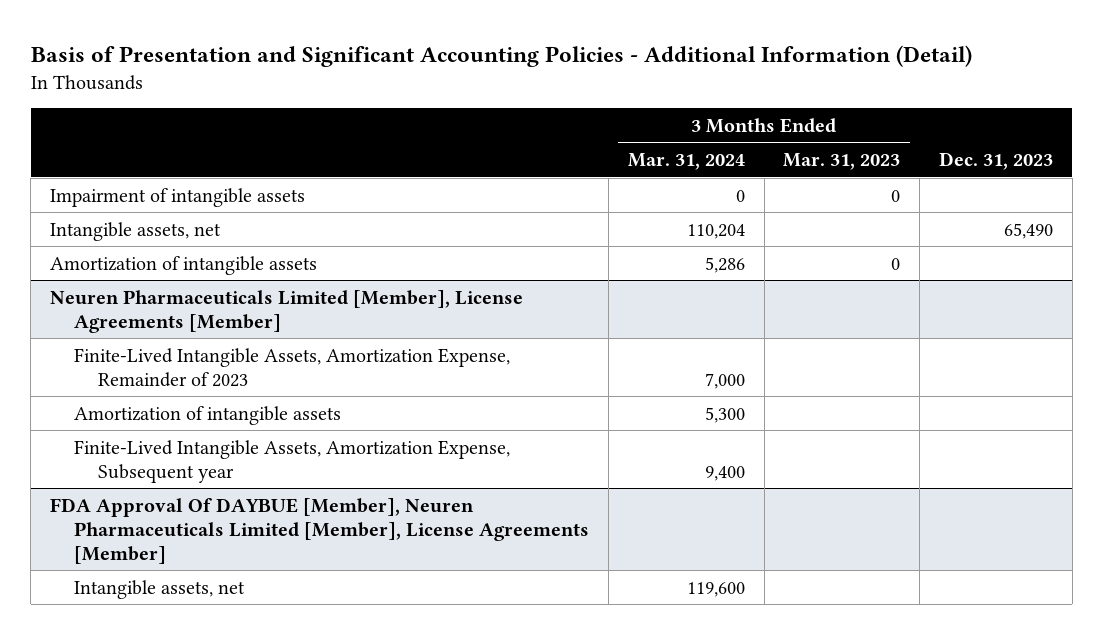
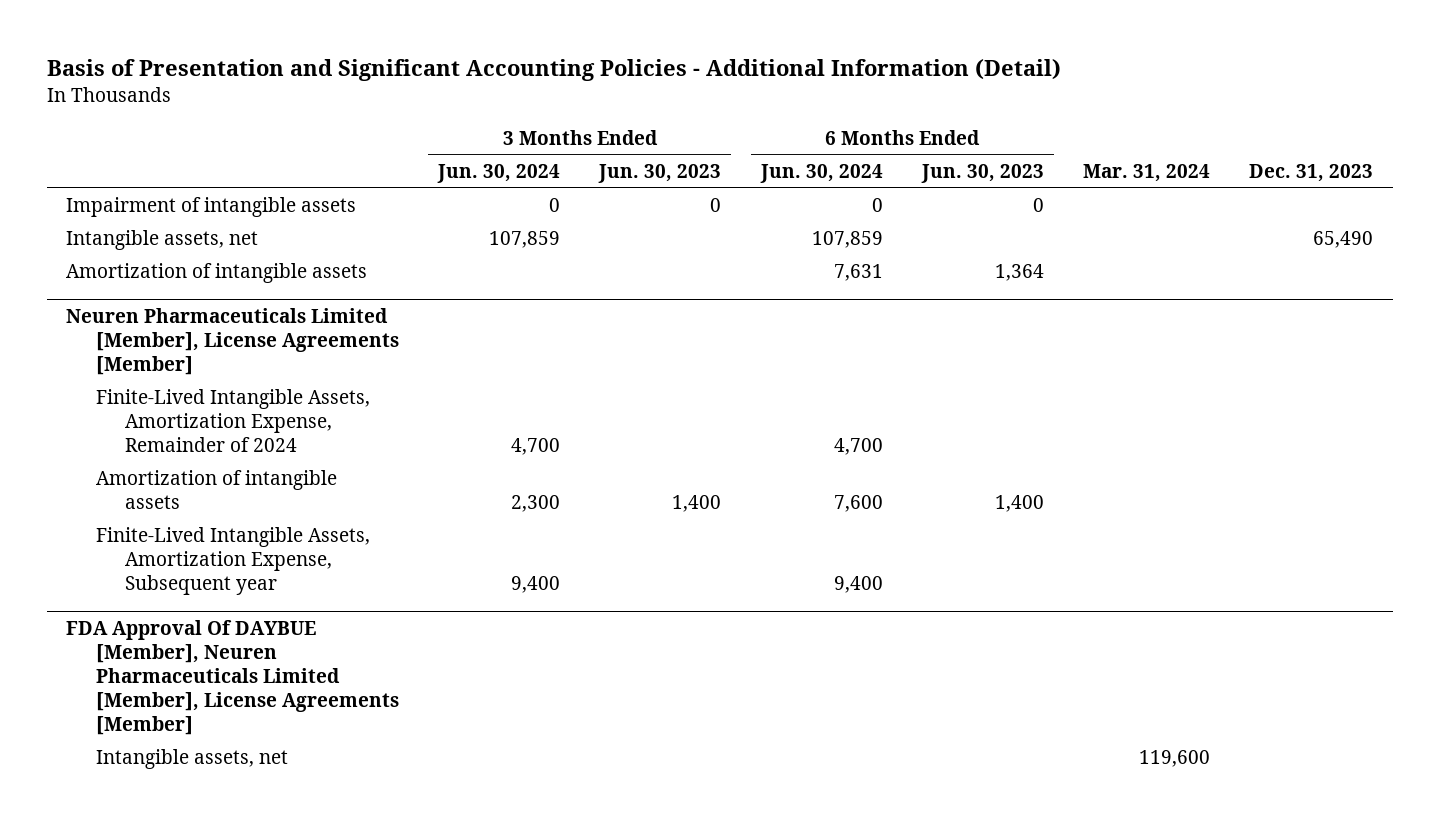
- | 3 Months Ended Mar. 31, 2024 | 3 Months Ended Mar. 31, 2023 | Dec. 31, 2023
+ | 3 Months Ended Jun. 30, 2024 | 3 Months Ended Jun. 30, 2023 | 6 Months Ended Jun. 30, 2024 | 6 Months Ended Jun. 30, 2023 | Mar. 31, 2024 | Dec. 31, 2023
@ Neuren Pharmaceuticals Limited [Member], License Agreements [Member]
- Finite-Lived Intangible Assets, Amortization Expense, Remainder of 2023 | 7,000 | |
+ Finite-Lived Intangible Assets, Amortization Expense, Remainder of 2024 | 4,700 | | 4,700 | | |

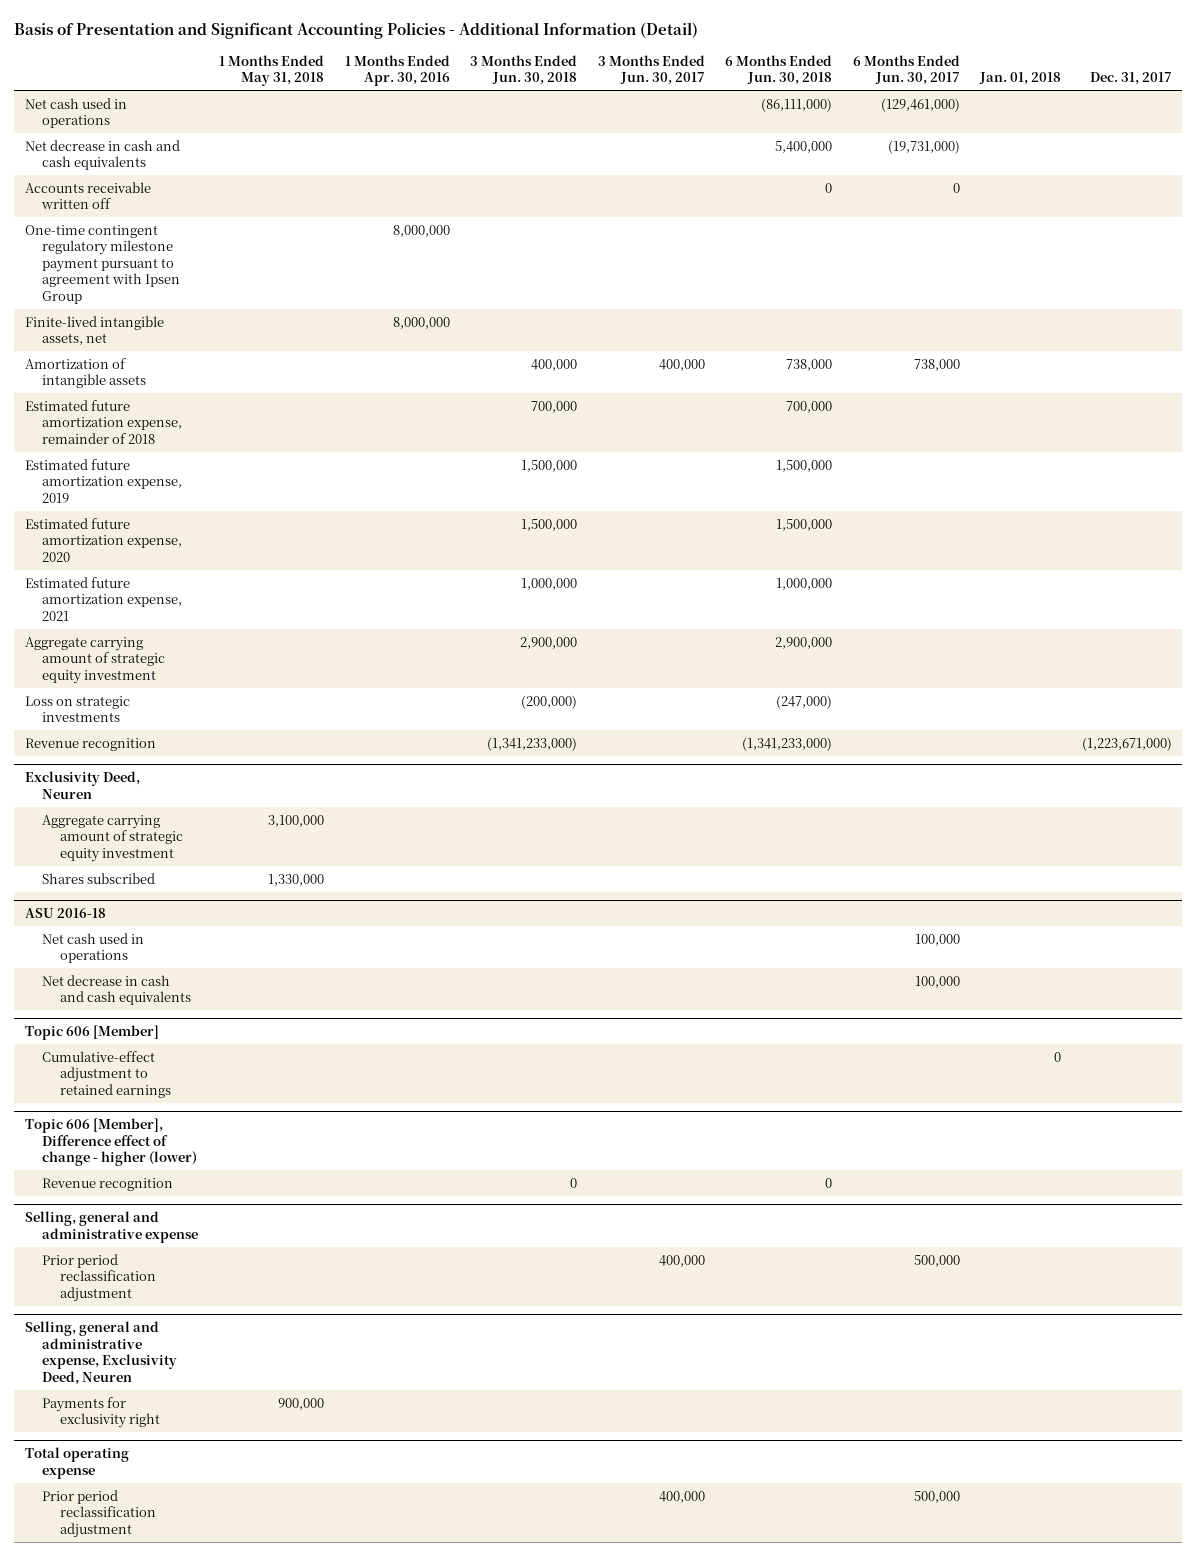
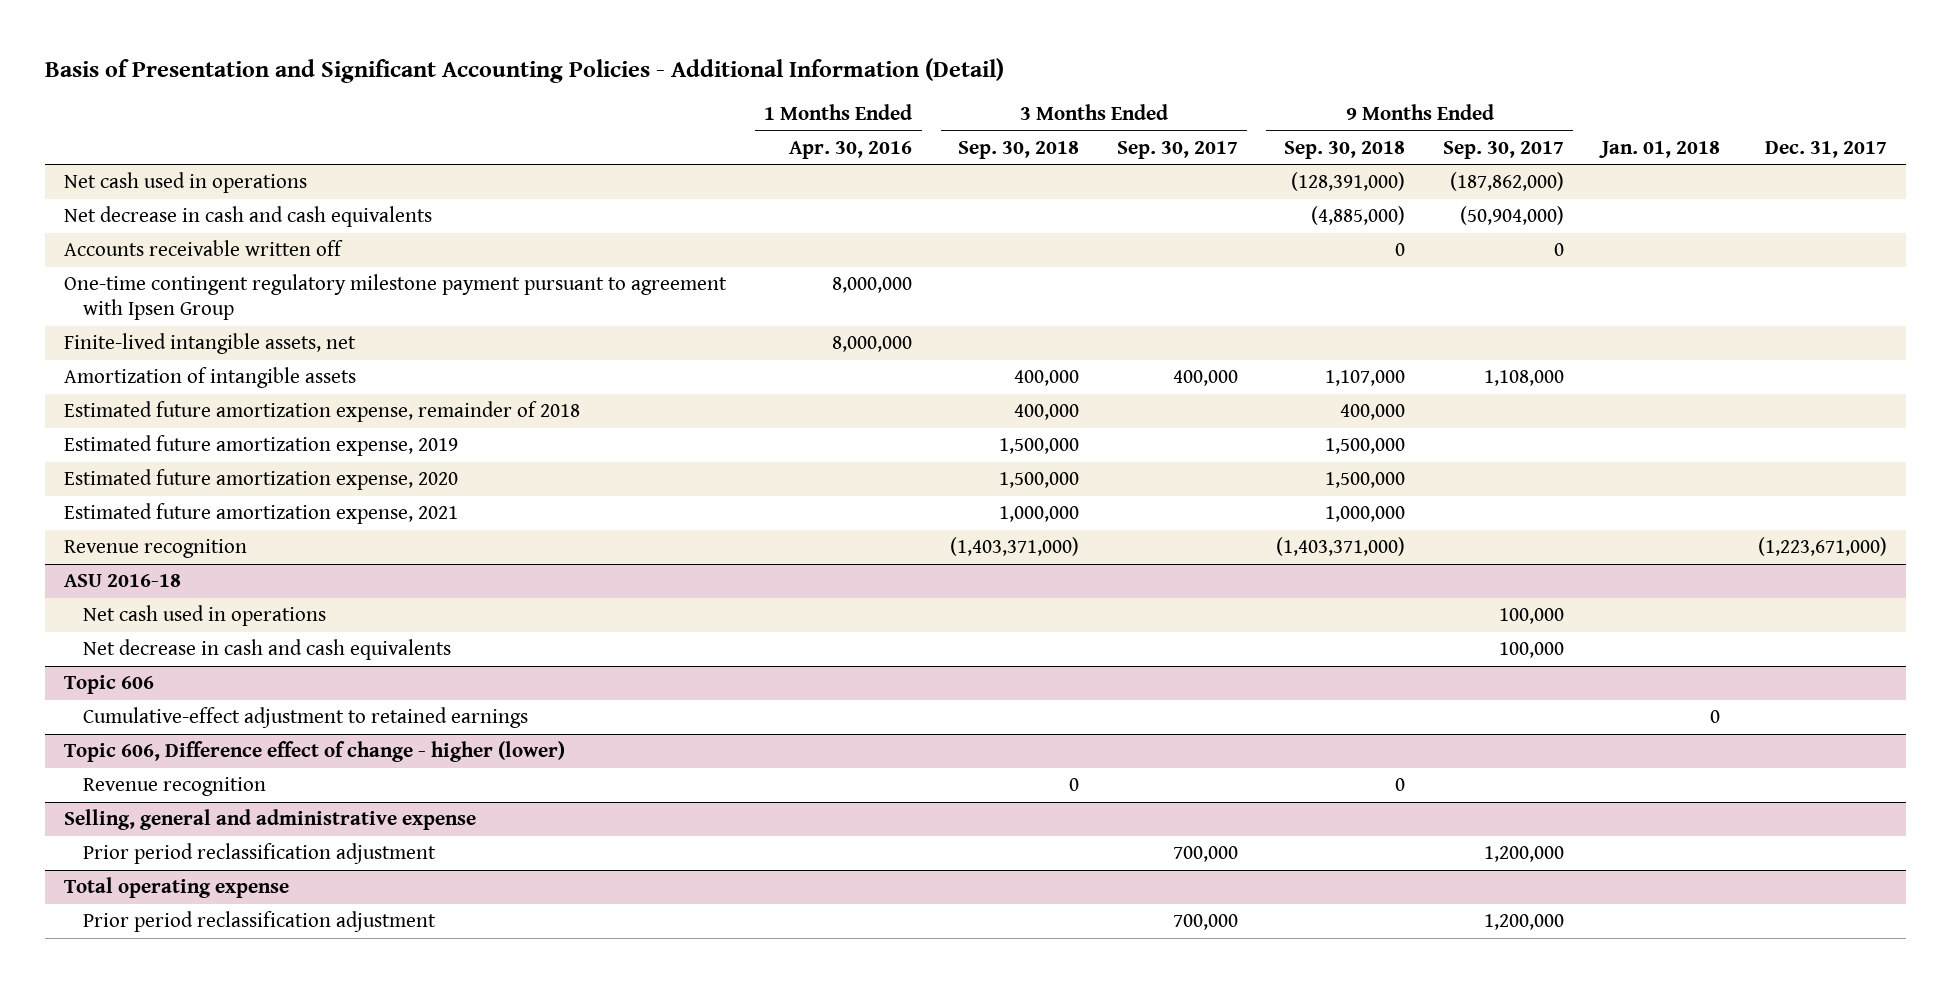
- | 1 Months Ended May 31, 2018 | 1 Months Ended Apr. 30, 2016 | 3 Months Ended Jun. 30, 2018 | 3 Months Ended Jun. 30, 2017 | 6 Months Ended Jun. 30, 2018 | 6 Months Ended Jun. 30, 2017 | Jan. 01, 2018 | Dec. 31, 2017
+ | 1 Months Ended Apr. 30, 2016 | 3 Months Ended Sep. 30, 2018 | 3 Months Ended Sep. 30, 2017 | 9 Months Ended Sep. 30, 2018 | 9 Months Ended Sep. 30, 2017 | Jan. 01, 2018 | Dec. 31, 2017
- Aggregate carrying amount of strategic equity investment | | | 2,900,000 | | 2,900,000 | | |
- Loss on strategic investments | | | (200,000) | | (247,000) | | |
- Exclusivity Deed, Neuren
- Aggregate carrying amount of strategic equity investment | 3,100,000 | | | | | | |
- Shares subscribed | 1,330,000 | | | | | | |
- Topic 606 [Member]
+ Topic 606
- Topic 606 [Member], Difference effect of change - higher (lower)
+ Topic 606, Difference effect of change - higher (lower)
- Selling, general and administrative expense, Exclusivity Deed, Neuren
- Payments for exclusivity right | 900,000 | | | | | | |

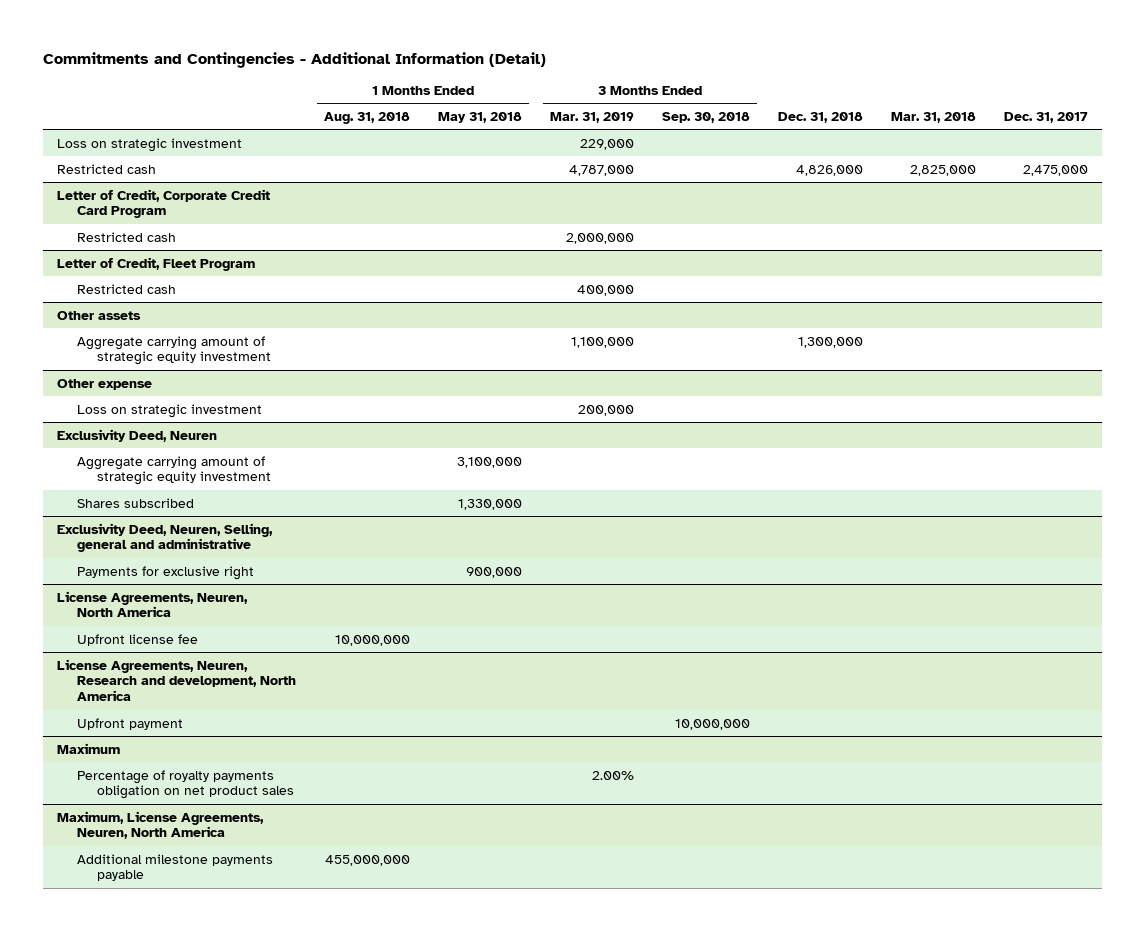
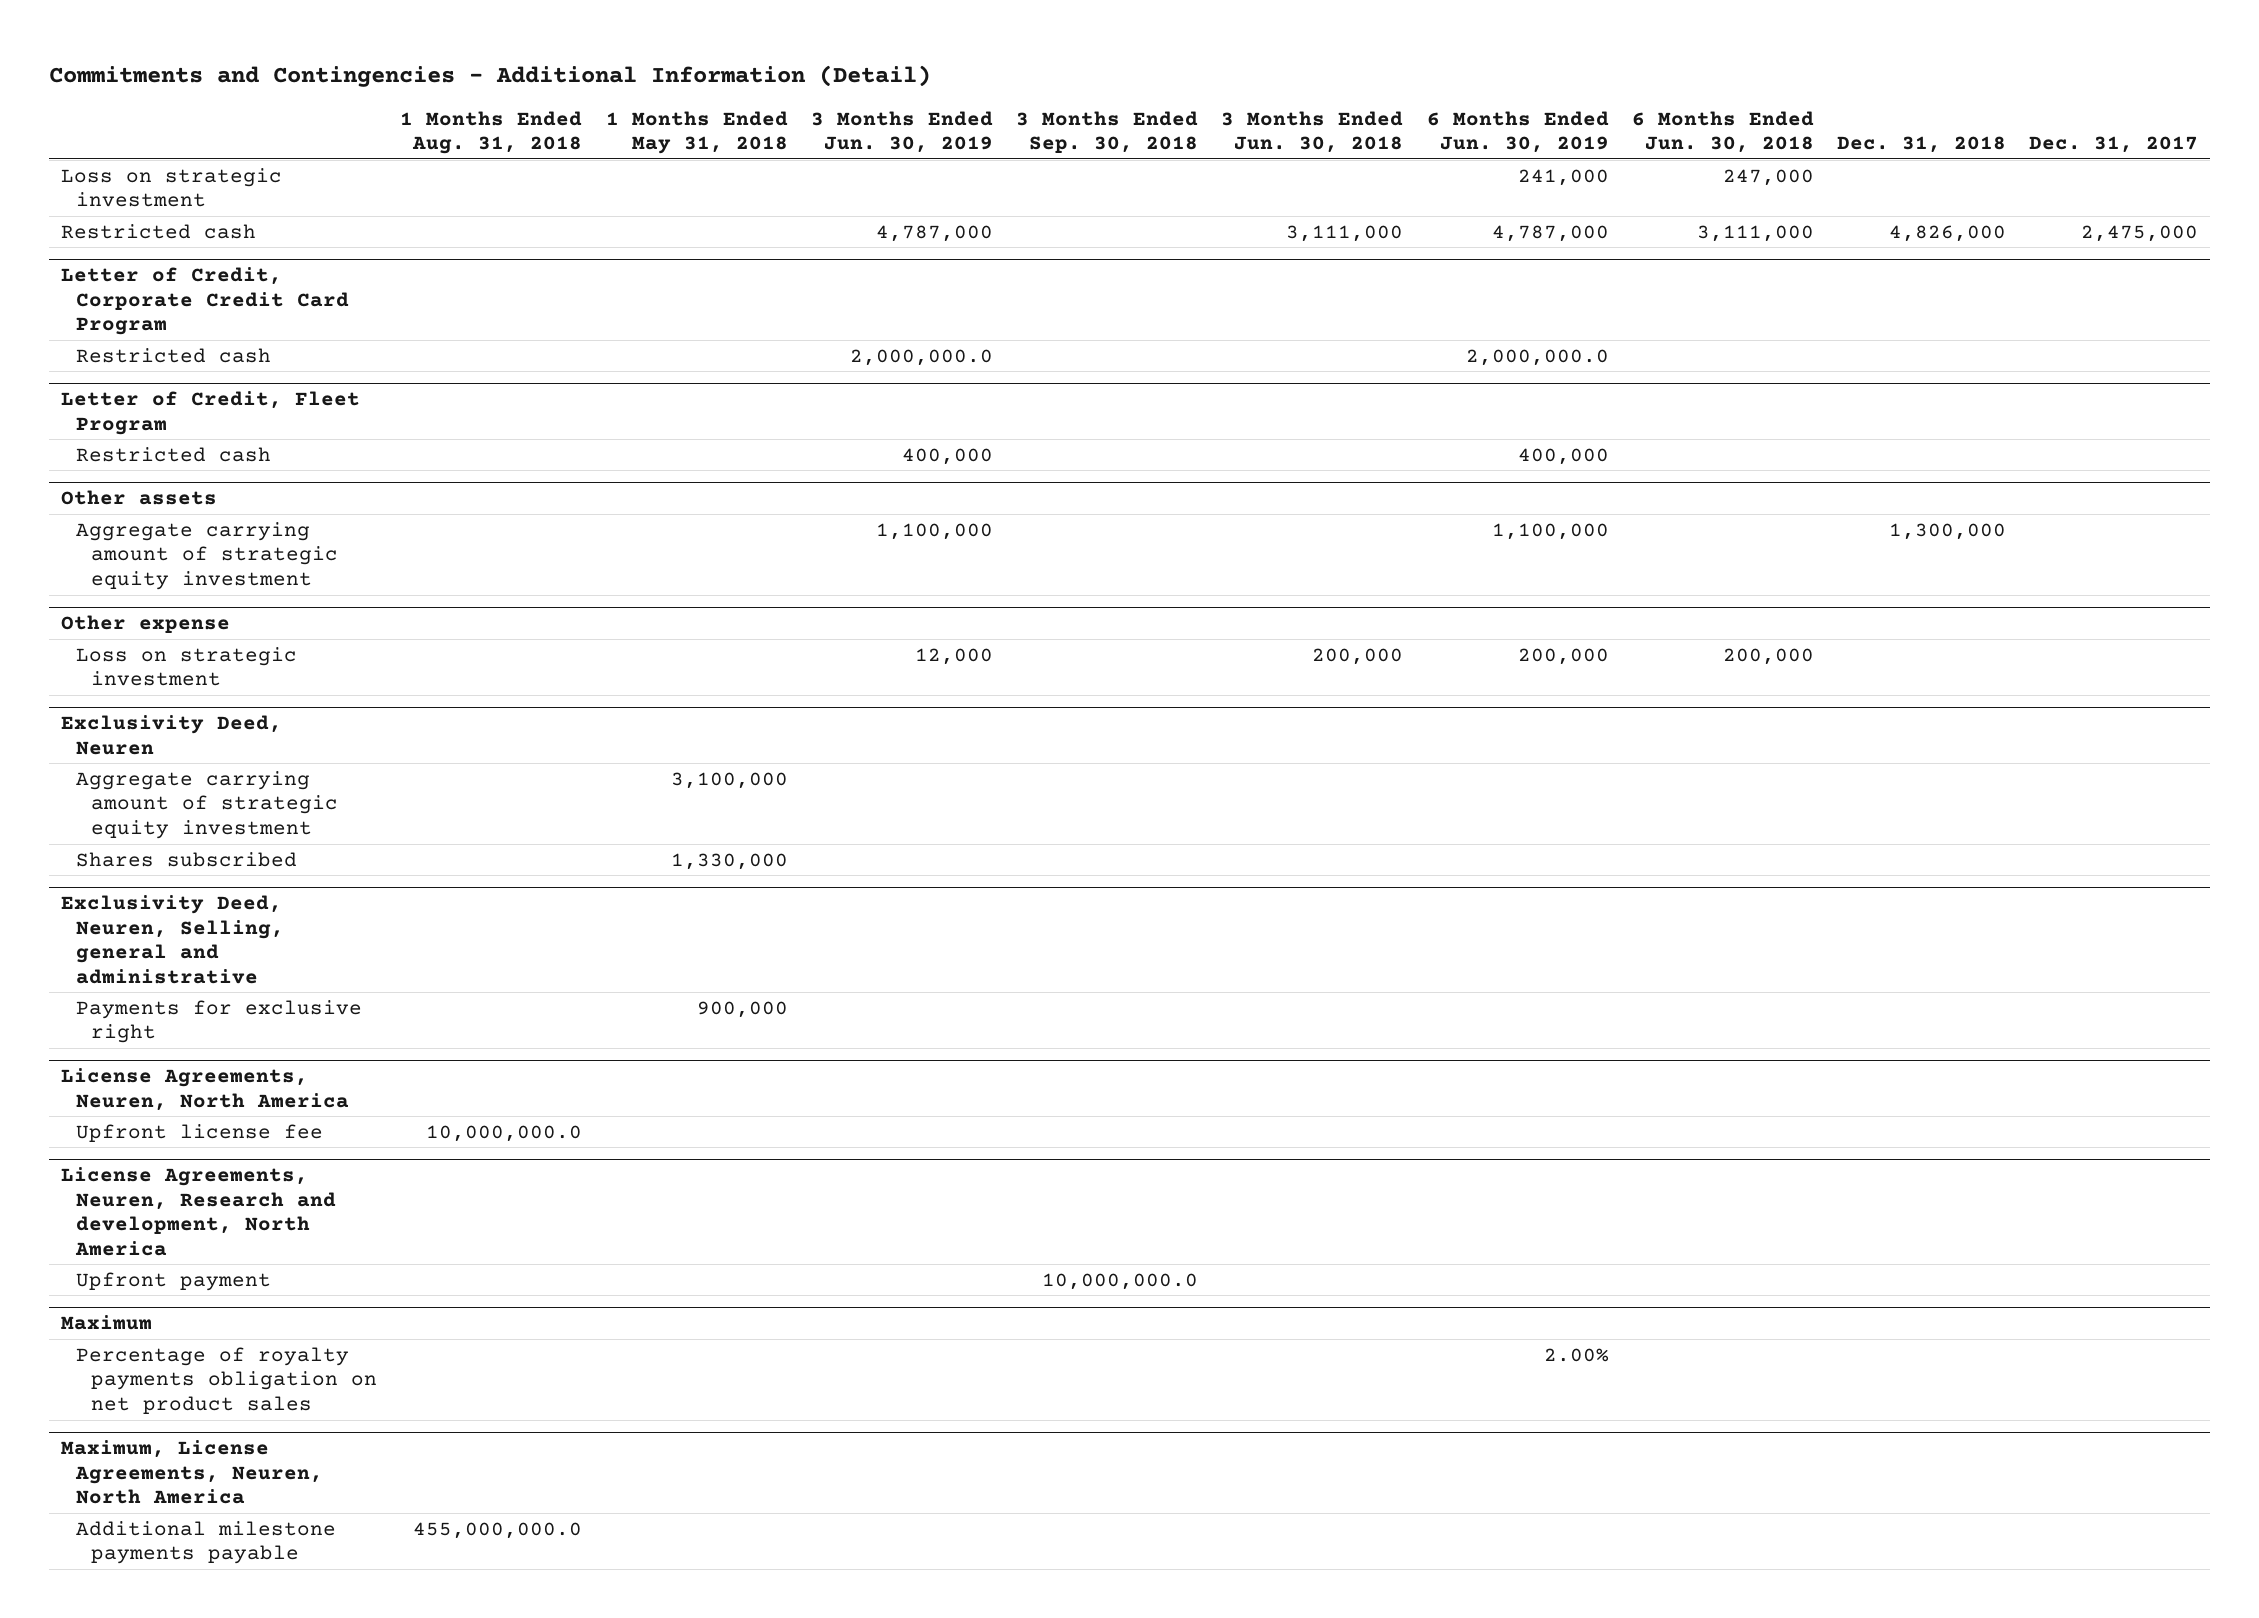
- | 1 Months Ended Aug. 31, 2018 | 1 Months Ended May 31, 2018 | 3 Months Ended Mar. 31, 2019 | 3 Months Ended Sep. 30, 2018 | Dec. 31, 2018 | Mar. 31, 2018 | Dec. 31, 2017
+ | 1 Months Ended Aug. 31, 2018 | 1 Months Ended May 31, 2018 | 3 Months Ended Jun. 30, 2019 | 3 Months Ended Sep. 30, 2018 | 3 Months Ended Jun. 30, 2018 | 6 Months Ended Jun. 30, 2019 | 6 Months Ended Jun. 30, 2018 | Dec. 31, 2018 | Dec. 31, 2017
@ License Agreements, Neuren, North America
- Upfront license fee | 10,000,000 | | | | | |
+ Upfront license fee | 10,000,000.0 | | | | | | | |
@ License Agreements, Neuren, Research and development, North America
- Upfront payment | | | | 10,000,000 | | |
+ Upfront payment | | | | 10,000,000.0 | | | | |
@ Maximum, License Agreements, Neuren, North America
- Additional milestone payments payable | 455,000,000 | | | | | |
+ Additional milestone payments payable | 455,000,000.0 | | | | | | | |

